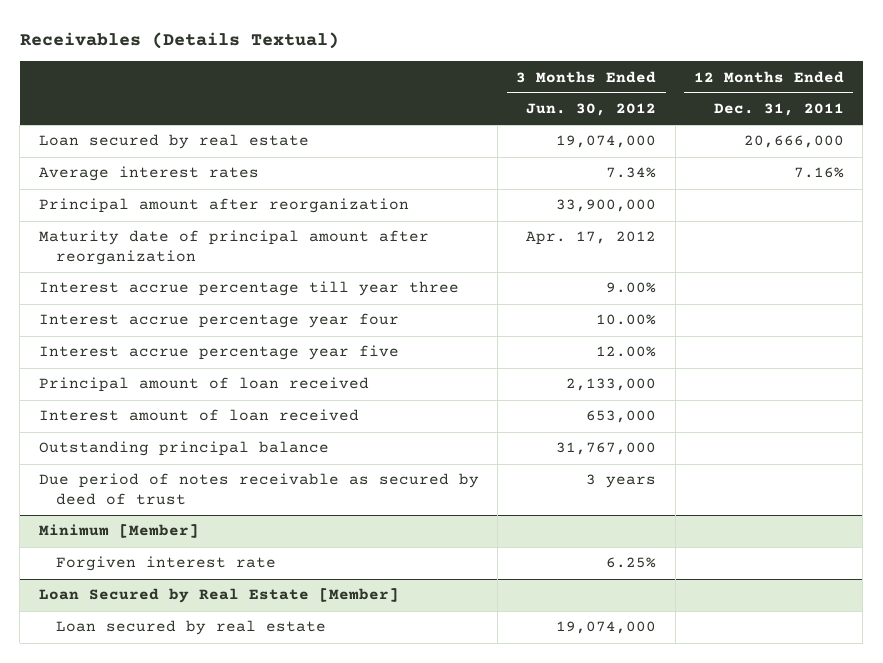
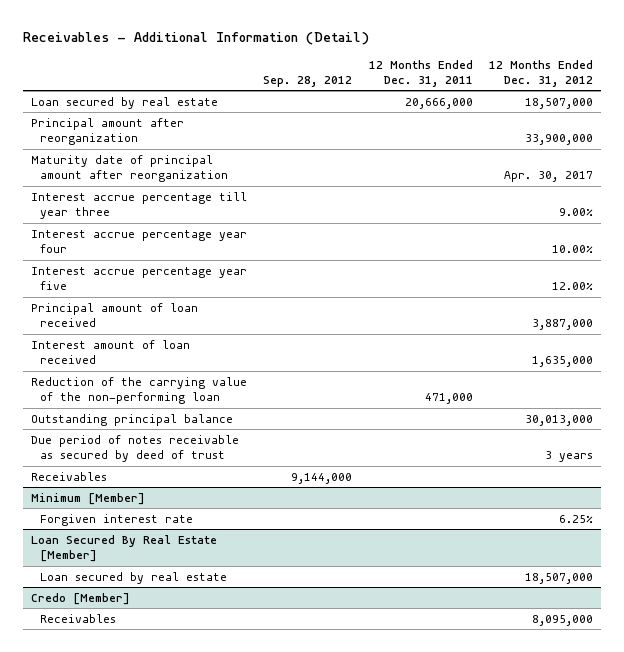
- Receivables (Details Textual)
+ Receivables - Additional Information (Detail)
- | 3 Months Ended Jun. 30, 2012 | 12 Months Ended Dec. 31, 2011
+ | Sep. 28, 2012 | 12 Months Ended Dec. 31, 2011 | 12 Months Ended Dec. 31, 2012
- Average interest rates | 7.34% | 7.16%
+ Reduction of the carrying value of the non-performing loan | | 471,000 |
+ Receivables | 9,144,000 | |
- Loan Secured by Real Estate [Member]
+ Loan Secured By Real Estate [Member]
+ Credo [Member]
+ Receivables | | | 8,095,000

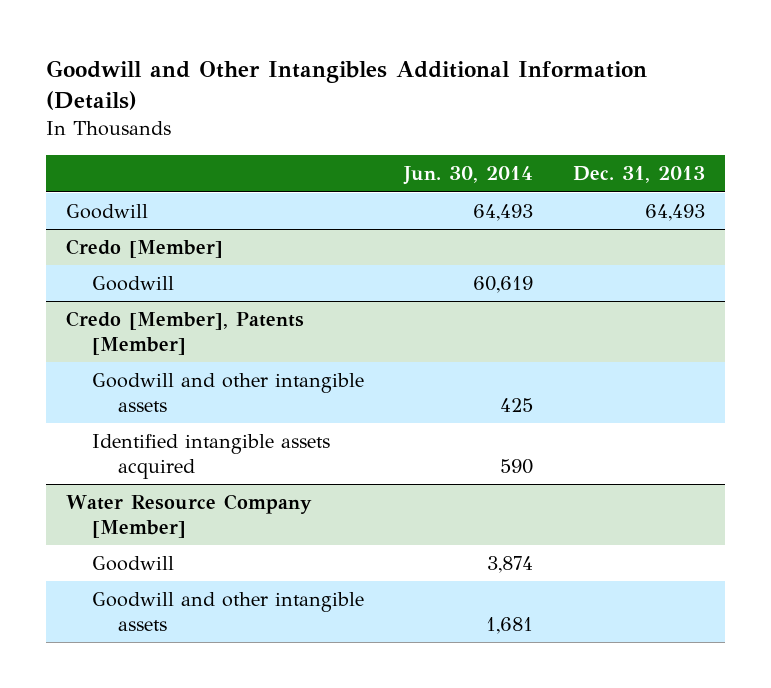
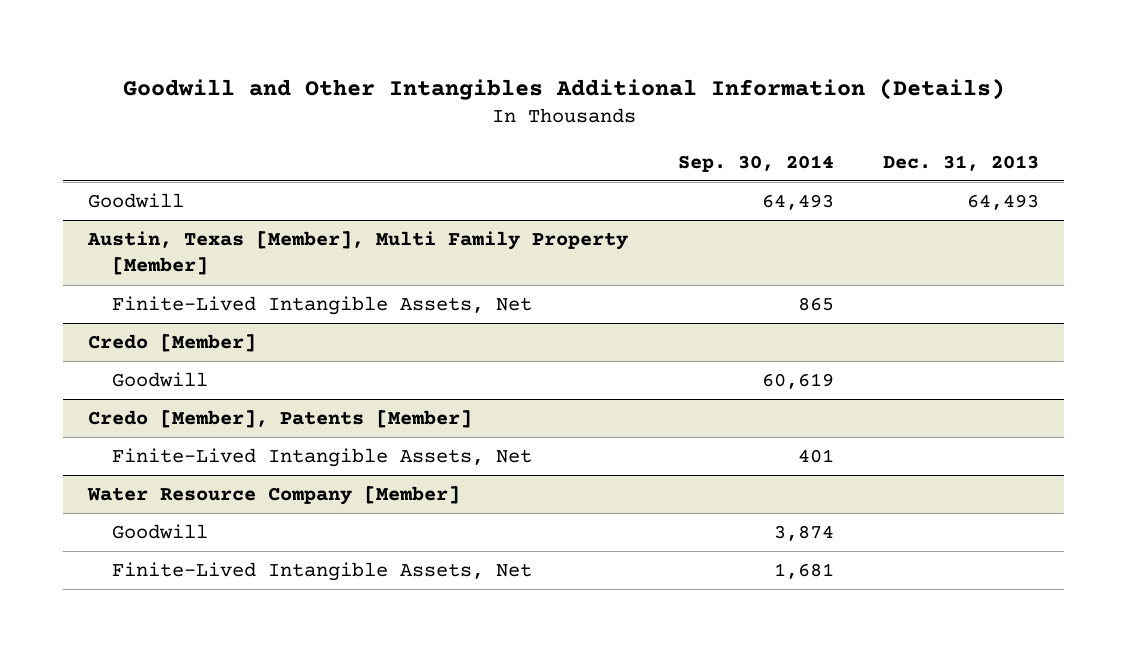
- | Jun. 30, 2014 | Dec. 31, 2013
+ | Sep. 30, 2014 | Dec. 31, 2013
+ Austin, Texas [Member], Multi Family Property [Member]
+ Finite-Lived Intangible Assets, Net | 865 |
@ Credo [Member], Patents [Member]
- Goodwill and other intangible assets | 425 |
- Identified intangible assets acquired | 590 |
+ Finite-Lived Intangible Assets, Net | 401 |
@ Water Resource Company [Member]
- Goodwill and other intangible assets | 1,681 |
+ Finite-Lived Intangible Assets, Net | 1,681 |

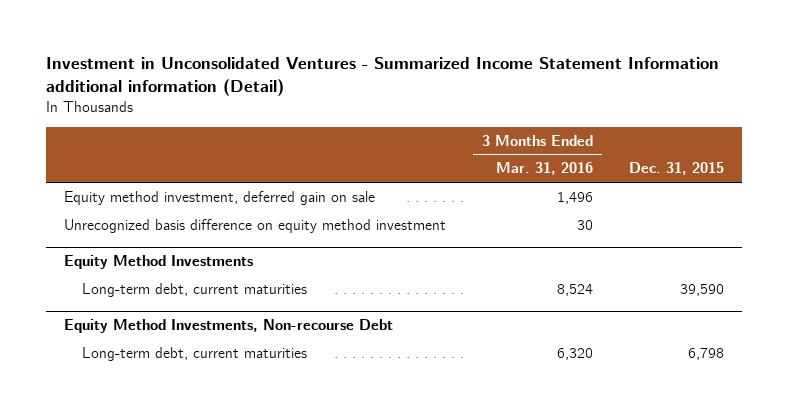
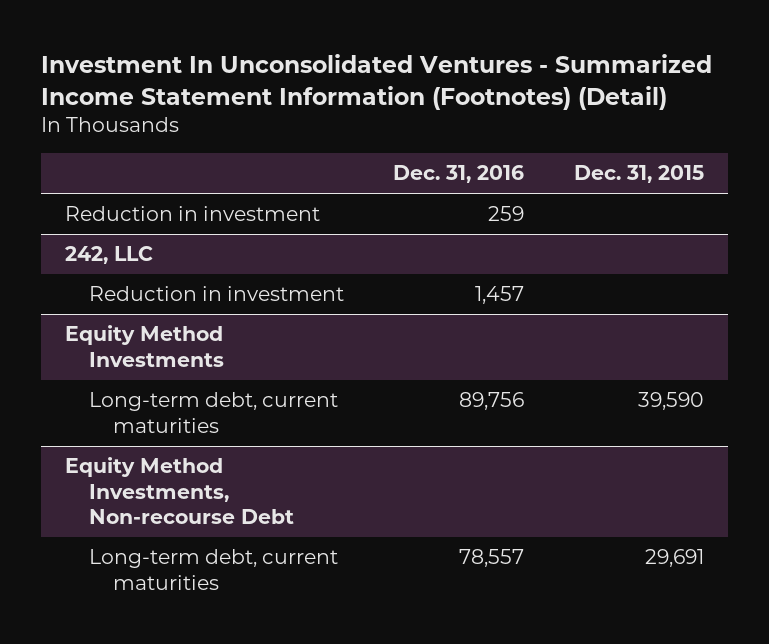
- Investment in Unconsolidated Ventures - Summarized Income Statement Information additional information (Detail)
+ Investment In Unconsolidated Ventures - Summarized Income Statement Information (Footnotes) (Detail)
- | 3 Months Ended Mar. 31, 2016 | Dec. 31, 2015
+ | Dec. 31, 2016 | Dec. 31, 2015
- Equity method investment, deferred gain on sale | 1,496 |
- Unrecognized basis difference on equity method investment | 30 |
+ Reduction in investment | 259 |
+ 242, LLC
+ Reduction in investment | 1,457 |
@ Equity Method Investments, Non-recourse Debt
- Long-term debt, current maturities | 6,320 | 6,798
+ Long-term debt, current maturities | 78,557 | 29,691

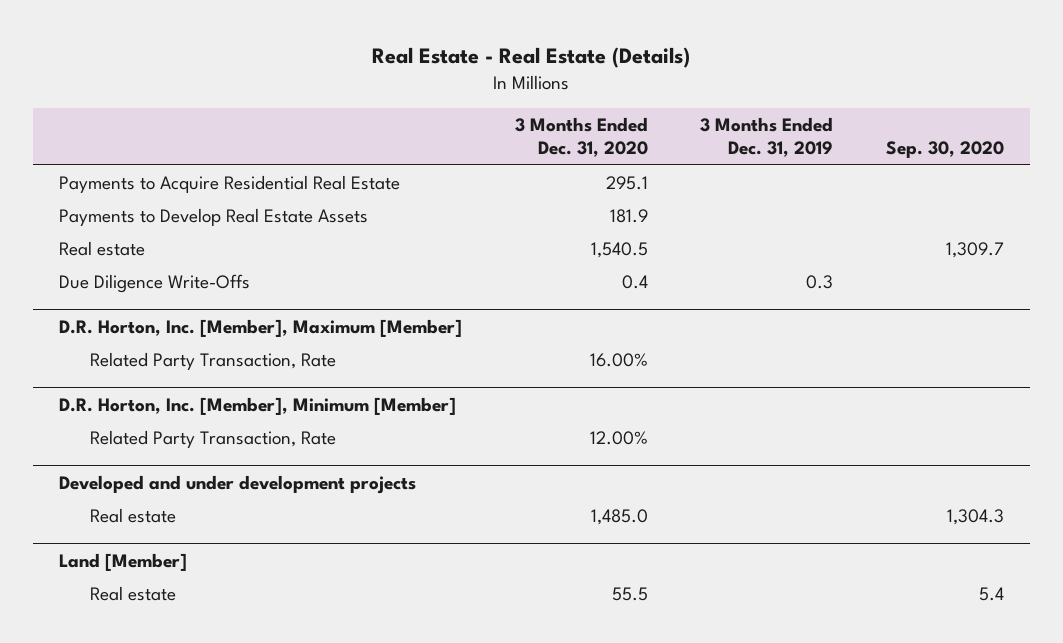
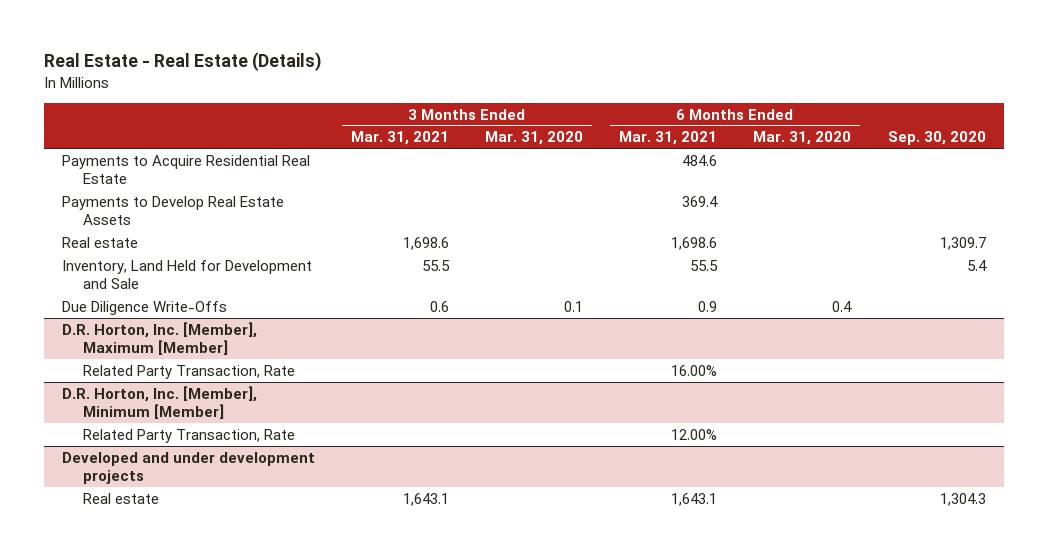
- | 3 Months Ended Dec. 31, 2020 | 3 Months Ended Dec. 31, 2019 | Sep. 30, 2020
+ | 3 Months Ended Mar. 31, 2021 | 3 Months Ended Mar. 31, 2020 | 6 Months Ended Mar. 31, 2021 | 6 Months Ended Mar. 31, 2020 | Sep. 30, 2020
+ Inventory, Land Held for Development and Sale | 55.5 | | 55.5 | | 5.4
- Land [Member]
- Real estate | 55.5 | | 5.4

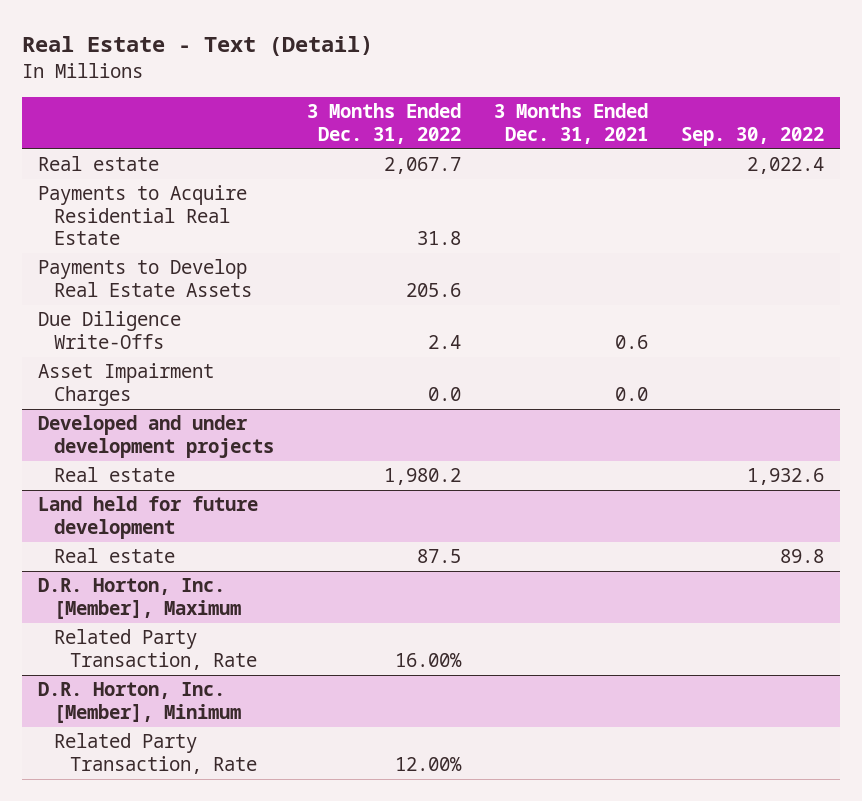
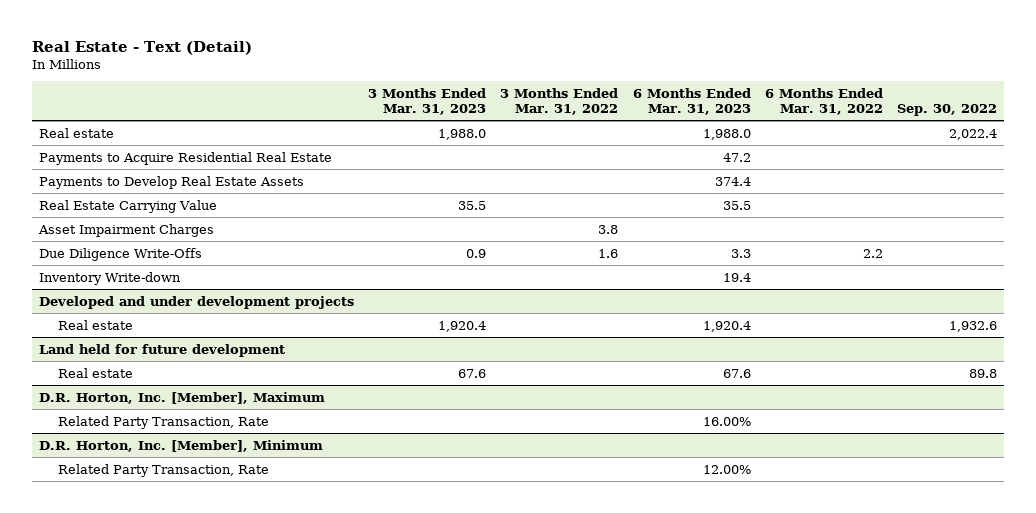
- | 3 Months Ended Dec. 31, 2022 | 3 Months Ended Dec. 31, 2021 | Sep. 30, 2022
+ | 3 Months Ended Mar. 31, 2023 | 3 Months Ended Mar. 31, 2022 | 6 Months Ended Mar. 31, 2023 | 6 Months Ended Mar. 31, 2022 | Sep. 30, 2022
+ Real Estate Carrying Value | 35.5 | | 35.5 | |
moved down: Due Diligence Write-Offs | 0.9 | 1.6 | 3.3 | 2.2 |
+ Inventory Write-down | | | 19.4 | |

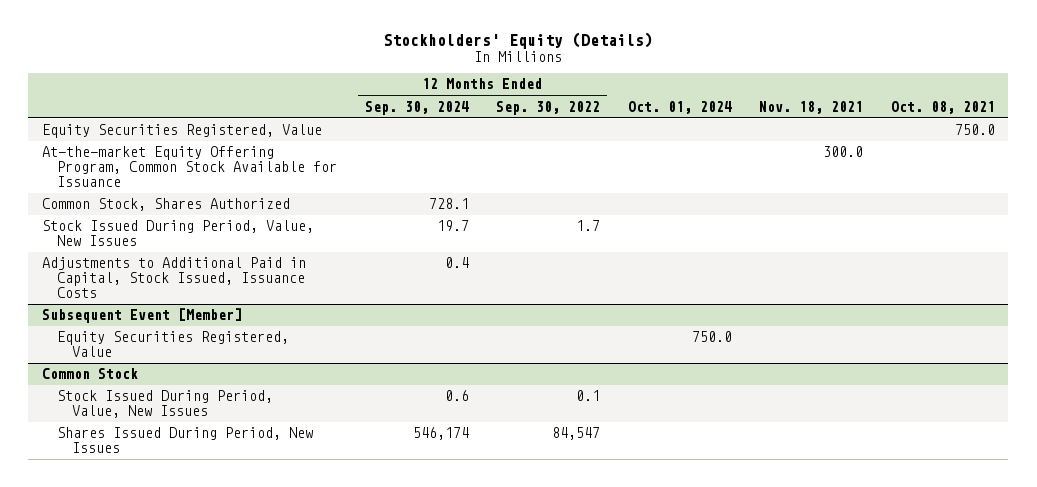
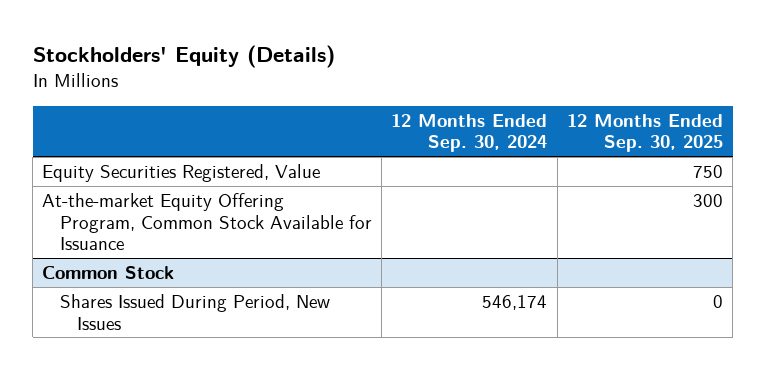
- | 12 Months Ended Sep. 30, 2024 | 12 Months Ended Sep. 30, 2022 | Oct. 01, 2024 | Nov. 18, 2021 | Oct. 08, 2021
+ | 12 Months Ended Sep. 30, 2024 | 12 Months Ended Sep. 30, 2025
- Common Stock, Shares Authorized | 728.1 | | | |
- Stock Issued During Period, Value, New Issues | 19.7 | 1.7 | | |
- Adjustments to Additional Paid in Capital, Stock Issued, Issuance Costs | 0.4 | | | |
- Subsequent Event [Member]
- Equity Securities Registered, Value | | | 750.0 | |
@ Common Stock
- Stock Issued During Period, Value, New Issues | 0.6 | 0.1 | | |

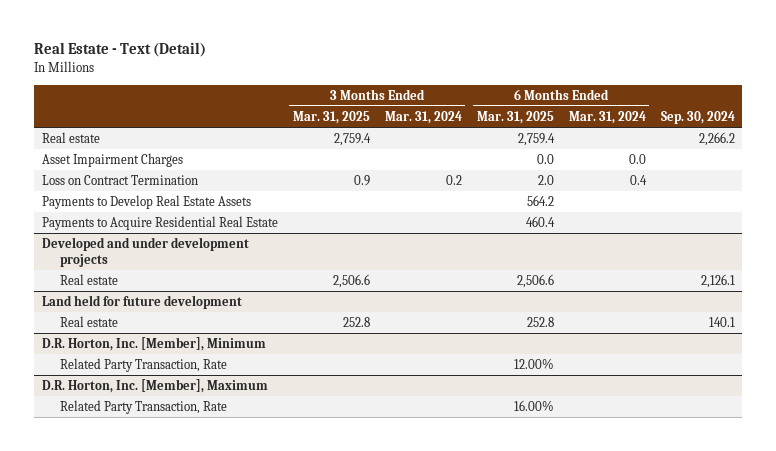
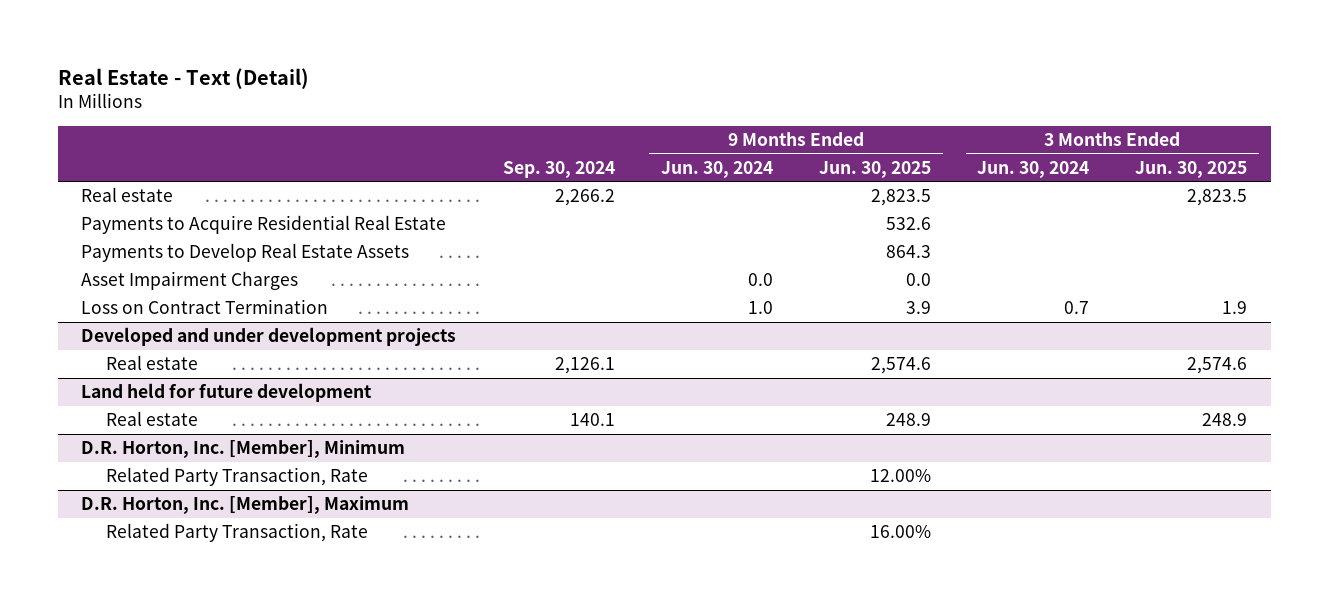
- | 3 Months Ended Mar. 31, 2025 | 3 Months Ended Mar. 31, 2024 | 6 Months Ended Mar. 31, 2025 | 6 Months Ended Mar. 31, 2024 | Sep. 30, 2024
+ | Sep. 30, 2024 | 9 Months Ended Jun. 30, 2024 | 9 Months Ended Jun. 30, 2025 | 3 Months Ended Jun. 30, 2024 | 3 Months Ended Jun. 30, 2025
moved up: Payments to Acquire Residential Real Estate | | | 532.6 | |
moved up: Payments to Develop Real Estate Assets | | | 864.3 | |

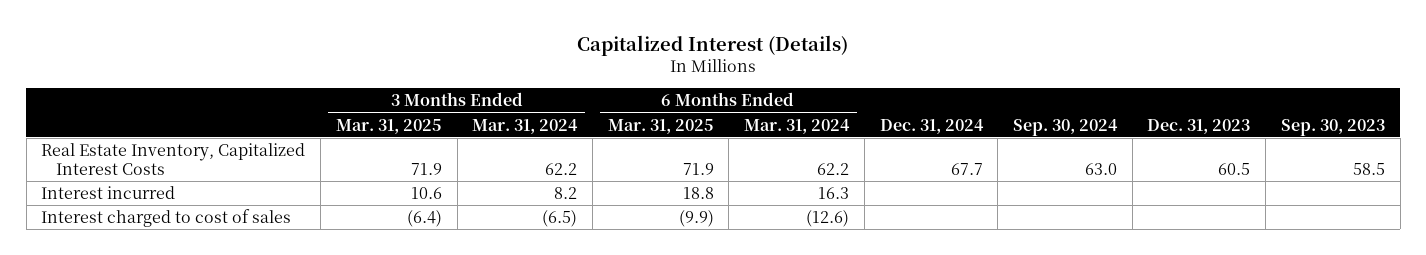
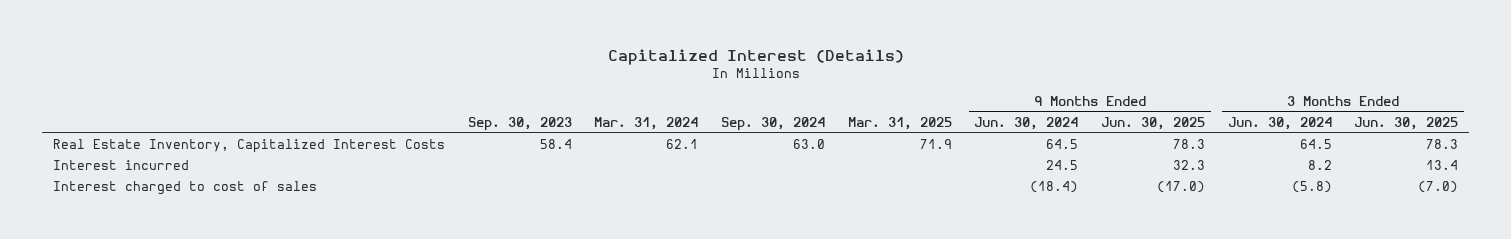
- | 3 Months Ended Mar. 31, 2025 | 3 Months Ended Mar. 31, 2024 | 6 Months Ended Mar. 31, 2025 | 6 Months Ended Mar. 31, 2024 | Dec. 31, 2024 | Sep. 30, 2024 | Dec. 31, 2023 | Sep. 30, 2023
+ | Sep. 30, 2023 | Mar. 31, 2024 | Sep. 30, 2024 | Mar. 31, 2025 | 9 Months Ended Jun. 30, 2024 | 9 Months Ended Jun. 30, 2025 | 3 Months Ended Jun. 30, 2024 | 3 Months Ended Jun. 30, 2025
- Real Estate Inventory, Capitalized Interest Costs | 71.9 | 62.2 | 71.9 | 62.2 | 67.7 | 63.0 | 60.5 | 58.5
+ Real Estate Inventory, Capitalized Interest Costs | 58.4 | 62.1 | 63.0 | 71.9 | 64.5 | 78.3 | 64.5 | 78.3

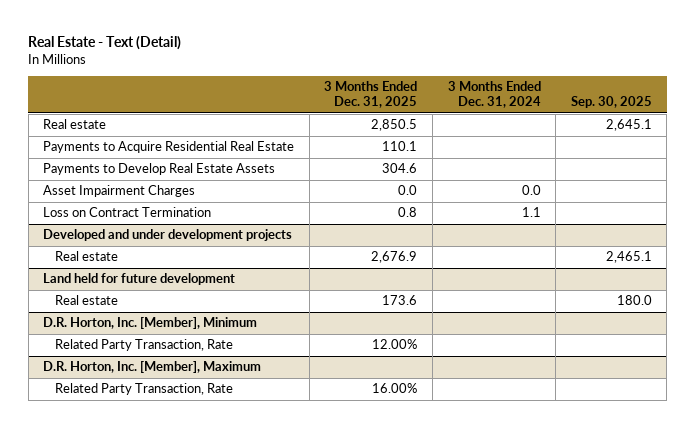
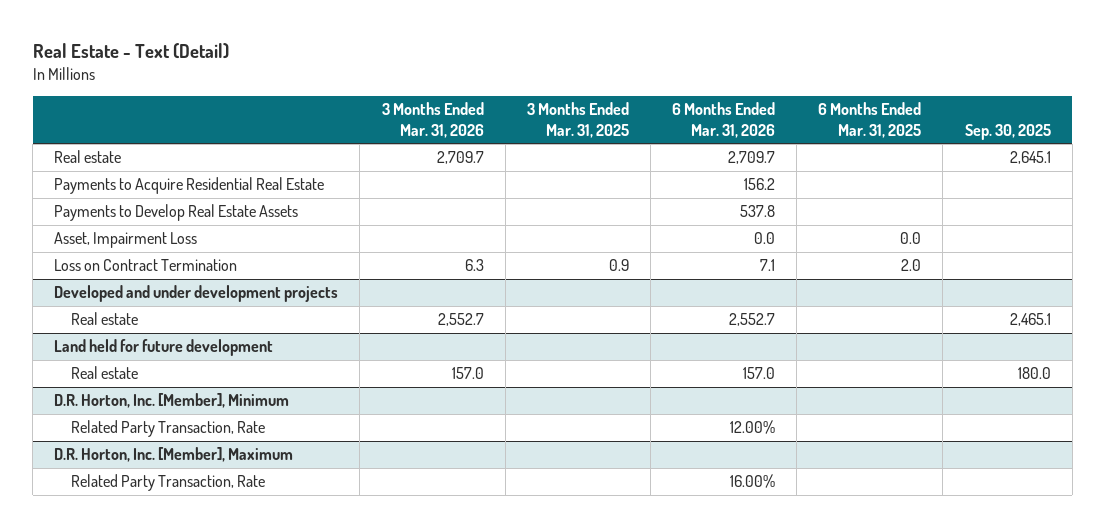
- | 3 Months Ended Dec. 31, 2025 | 3 Months Ended Dec. 31, 2024 | Sep. 30, 2025
+ | 3 Months Ended Mar. 31, 2026 | 3 Months Ended Mar. 31, 2025 | 6 Months Ended Mar. 31, 2026 | 6 Months Ended Mar. 31, 2025 | Sep. 30, 2025
- Asset Impairment Charges | 0.0 | 0.0 |
+ Asset, Impairment Loss | | | 0.0 | 0.0 |

